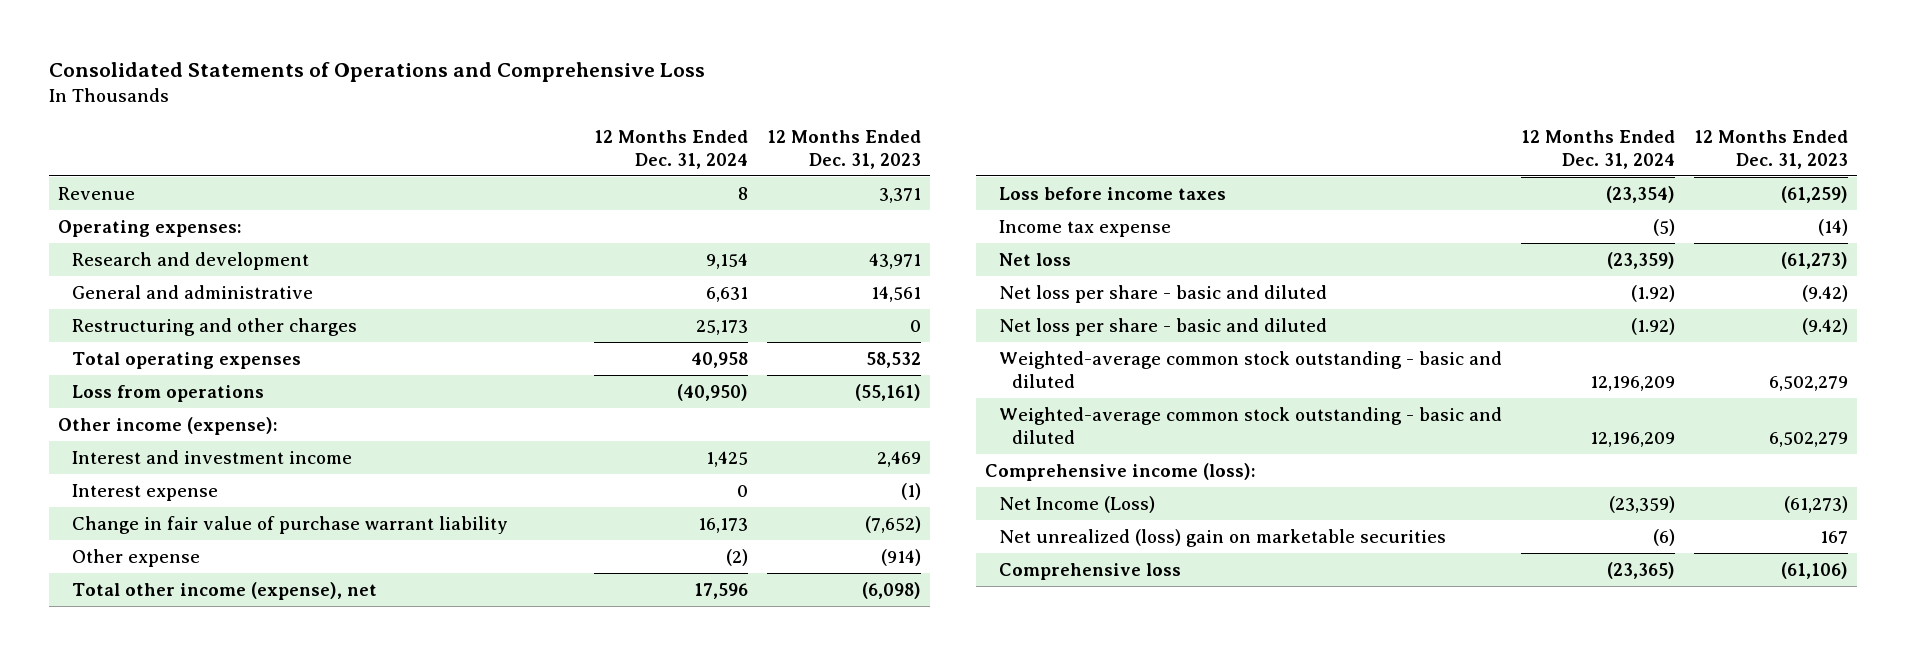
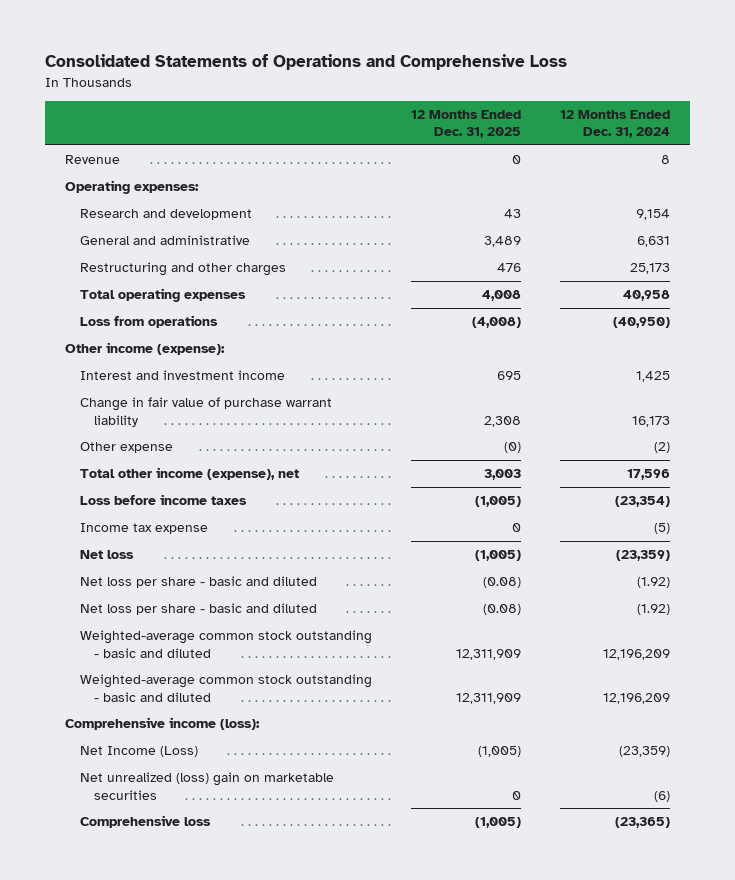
- | 12 Months Ended Dec. 31, 2024 | 12 Months Ended Dec. 31, 2023
+ | 12 Months Ended Dec. 31, 2025 | 12 Months Ended Dec. 31, 2024
- Interest expense | 0 | (1)

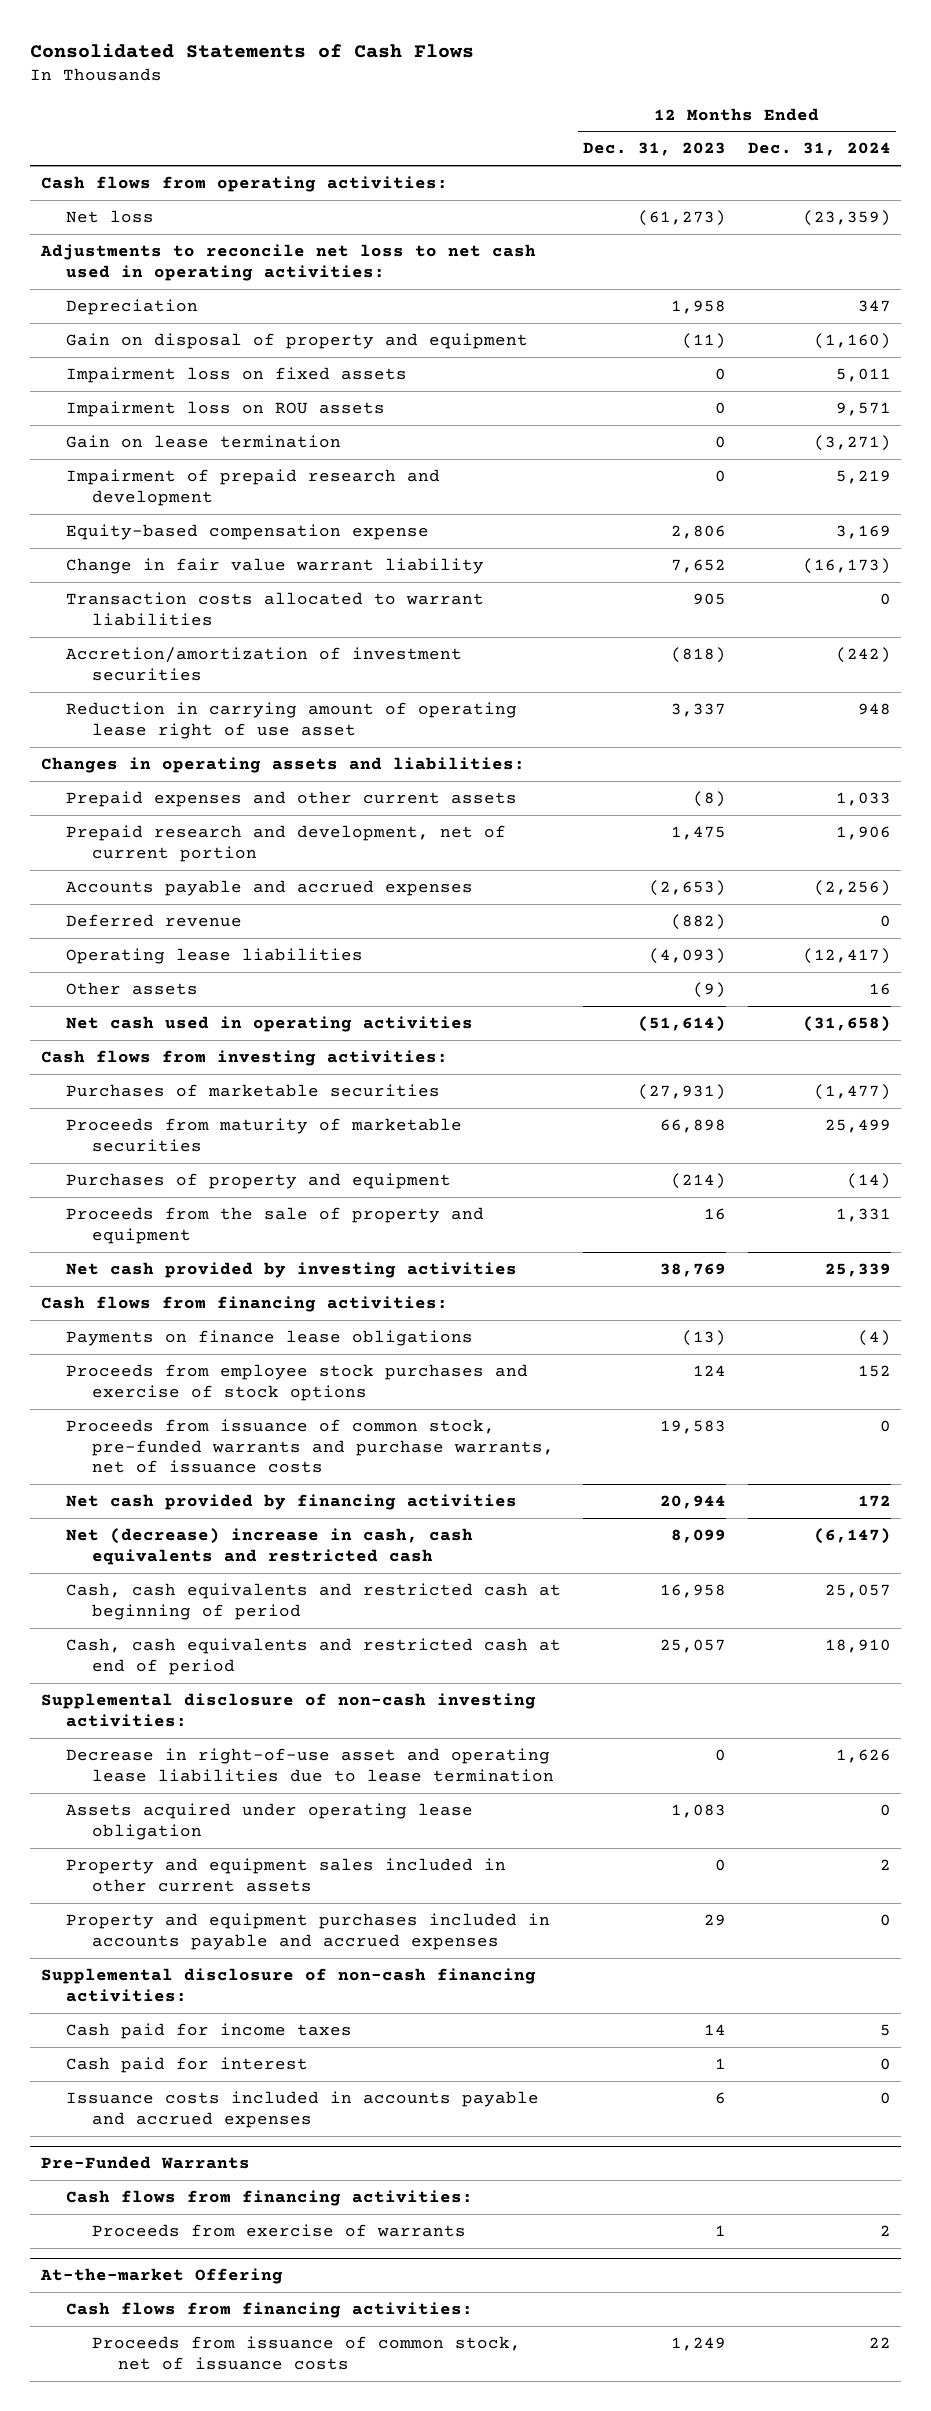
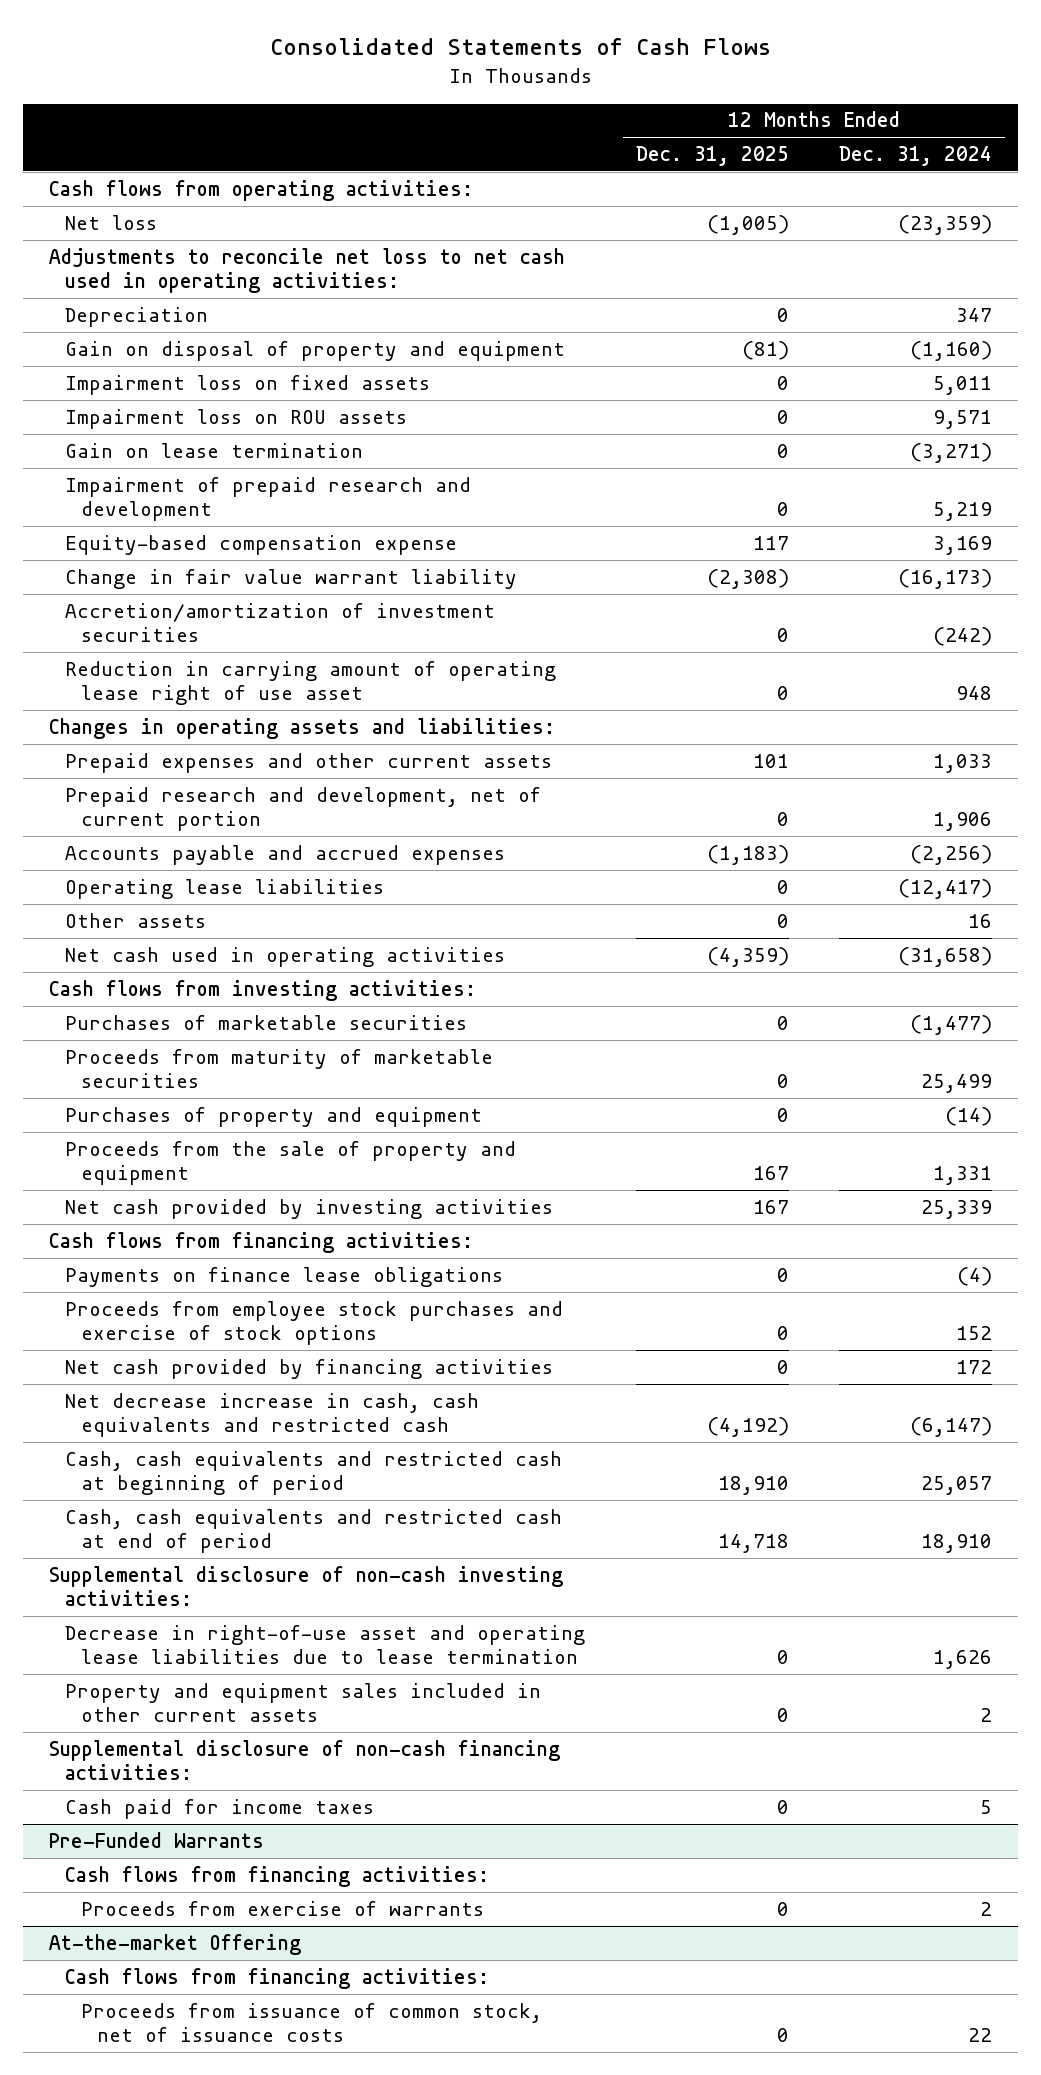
- | 12 Months Ended Dec. 31, 2023 | 12 Months Ended Dec. 31, 2024
+ | 12 Months Ended Dec. 31, 2025 | 12 Months Ended Dec. 31, 2024
- Transaction costs allocated to warrant liabilities | 905 | 0
- Deferred revenue | (882) | 0
- Proceeds from issuance of common stock, pre-funded warrants and purchase warrants, net of issuance costs | 19,583 | 0
- Net (decrease) increase in cash, cash equivalents and restricted cash | 8,099 | (6,147)
+ Net decrease increase in cash, cash equivalents and restricted cash | (4,192) | (6,147)
- Assets acquired under operating lease obligation | 1,083 | 0
- Property and equipment purchases included in accounts payable and accrued expenses | 29 | 0
- Cash paid for interest | 1 | 0
- Issuance costs included in accounts payable and accrued expenses | 6 | 0

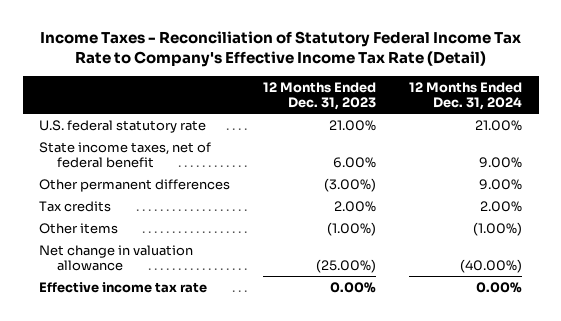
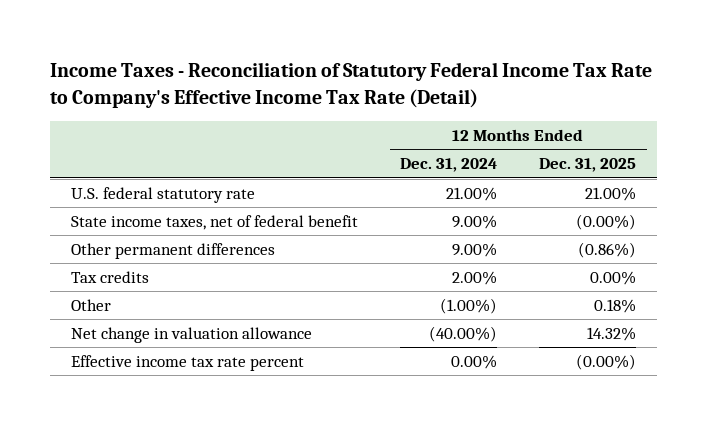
- | 12 Months Ended Dec. 31, 2023 | 12 Months Ended Dec. 31, 2024
+ | 12 Months Ended Dec. 31, 2024 | 12 Months Ended Dec. 31, 2025
- Other items | (1.00%) | (1.00%)
+ Other | (1.00%) | 0.18%
- Effective income tax rate | 0.00% | 0.00%
+ Effective income tax rate percent | 0.00% | (0.00%)

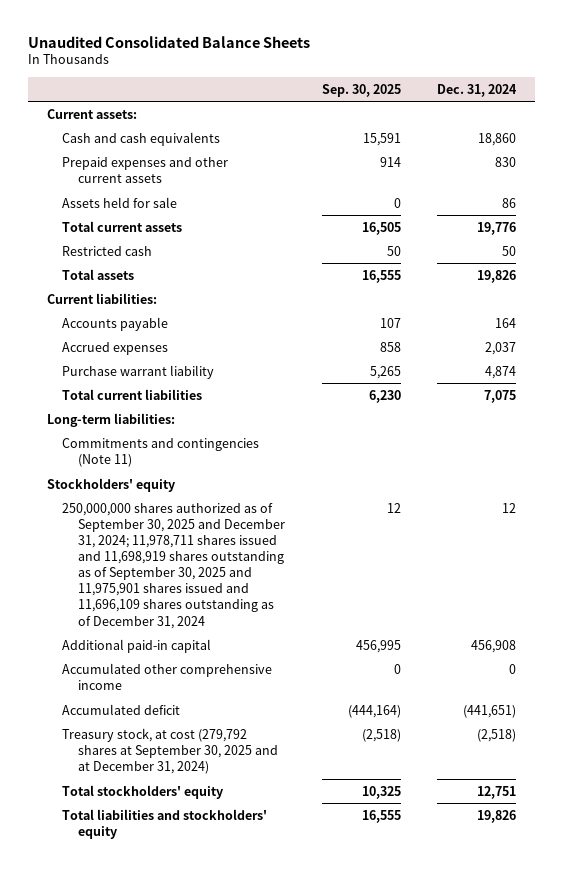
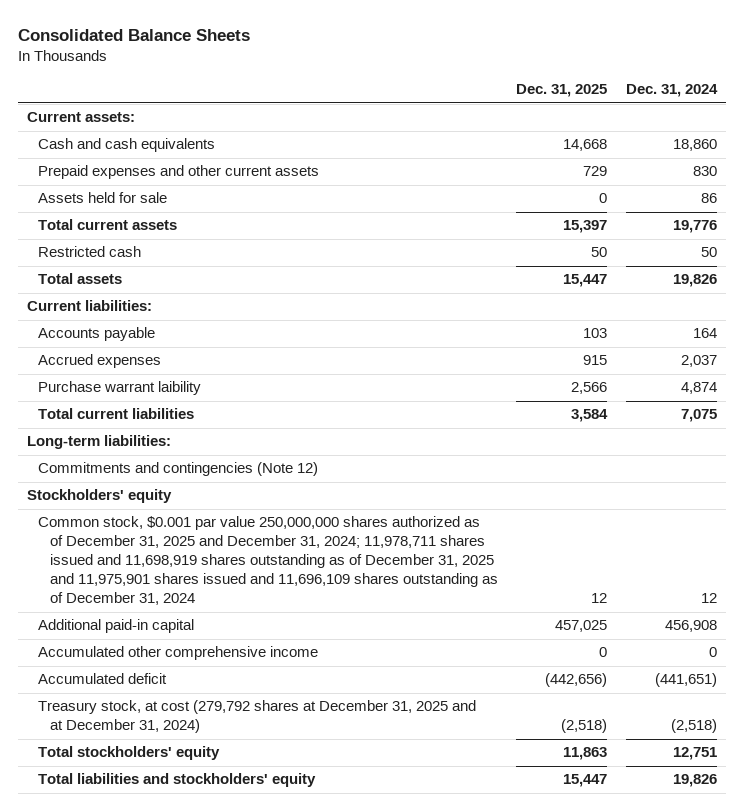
- Unaudited Consolidated Balance Sheets
+ Consolidated Balance Sheets
- | Sep. 30, 2025 | Dec. 31, 2024
+ | Dec. 31, 2025 | Dec. 31, 2024
- Purchase warrant liability | 5,265 | 4,874
+ Purchase warrant laibility | 2,566 | 4,874
- Commitments and contingencies (Note 11)
+ Commitments and contingencies (Note 12)
- 250,000,000 shares authorized as of September 30, 2025 and December 31, 2024; 11,978,711 shares issued and 11,698,919 shares outstanding as of September 30, 2025 and 11,975,901 shares issued and 11,696,109 shares outstanding as of December 31, 2024 | 12 | 12
+ Common stock, $0.001 par value 250,000,000 shares authorized as of December 31, 2025 and December 31, 2024; 11,978,711 shares issued and 11,698,919 shares outstanding as of December 31, 2025 and 11,975,901 shares issued and 11,696,109 shares outstanding as of December 31, 2024 | 12 | 12
- Treasury stock, at cost (279,792 shares at September 30, 2025 and at December 31, 2024) | (2,518) | (2,518)
+ Treasury stock, at cost (279,792 shares at December 31, 2025 and at December 31, 2024) | (2,518) | (2,518)

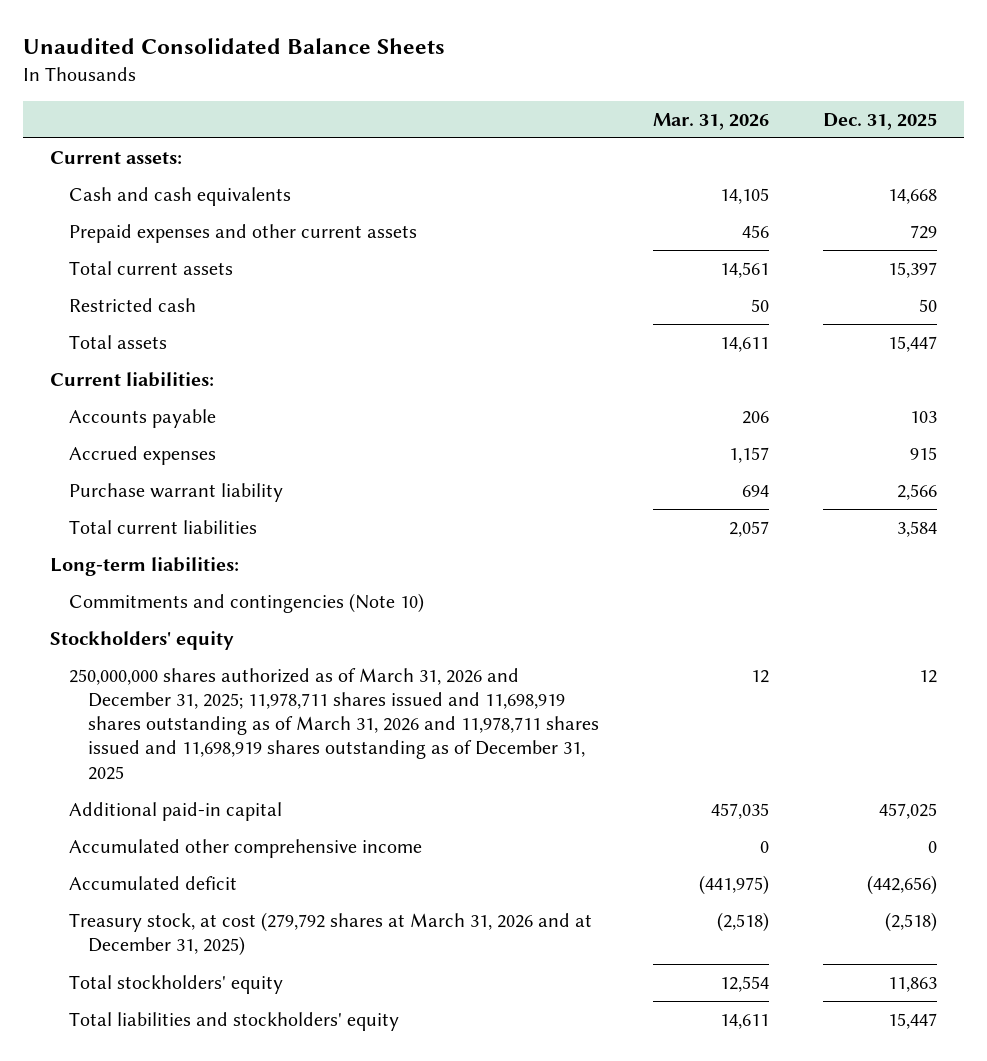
- Consolidated Balance Sheets
+ Unaudited Consolidated Balance Sheets
- | Dec. 31, 2025 | Dec. 31, 2024
+ | Mar. 31, 2026 | Dec. 31, 2025
- Assets held for sale | 0 | 86
- Purchase warrant laibility | 2,566 | 4,874
+ Purchase warrant liability | 694 | 2,566
- Commitments and contingencies (Note 12)
+ Commitments and contingencies (Note 10)
- Common stock, $0.001 par value 250,000,000 shares authorized as of December 31, 2025 and December 31, 2024; 11,978,711 shares issued and 11,698,919 shares outstanding as of December 31, 2025 and 11,975,901 shares issued and 11,696,109 shares outstanding as of December 31, 2024 | 12 | 12
+ 250,000,000 shares authorized as of March 31, 2026 and December 31, 2025; 11,978,711 shares issued and 11,698,919 shares outstanding as of March 31, 2026 and 11,978,711 shares issued and 11,698,919 shares outstanding as of December 31, 2025 | 12 | 12
- Treasury stock, at cost (279,792 shares at December 31, 2025 and at December 31, 2024) | (2,518) | (2,518)
+ Treasury stock, at cost (279,792 shares at March 31, 2026 and at December 31, 2025) | (2,518) | (2,518)

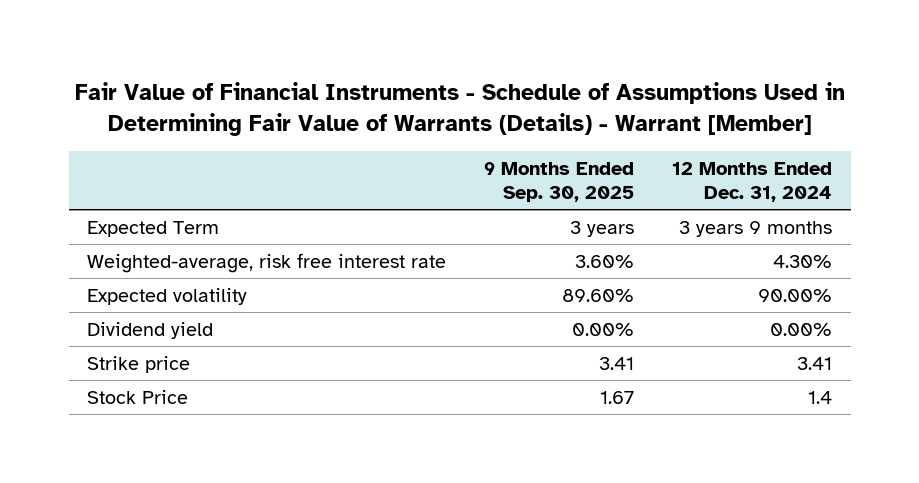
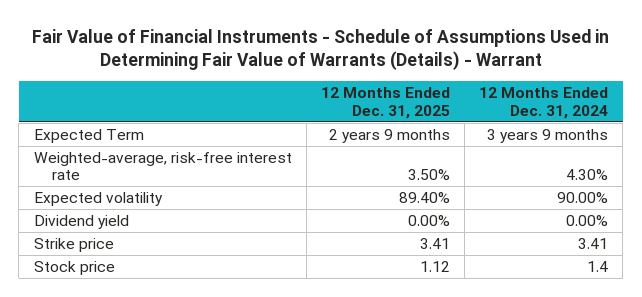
- Fair Value of Financial Instruments - Schedule of Assumptions Used in Determining Fair Value of Warrants (Details) - Warrant [Member]
+ Fair Value of Financial Instruments - Schedule of Assumptions Used in Determining Fair Value of Warrants (Details) - Warrant
- | 9 Months Ended Sep. 30, 2025 | 12 Months Ended Dec. 31, 2024
+ | 12 Months Ended Dec. 31, 2025 | 12 Months Ended Dec. 31, 2024
- Weighted-average, risk free interest rate | 3.60% | 4.30%
+ Weighted-average, risk-free interest rate | 3.50% | 4.30%
- Stock Price | 1.67 | 1.4
+ Stock price | 1.12 | 1.4

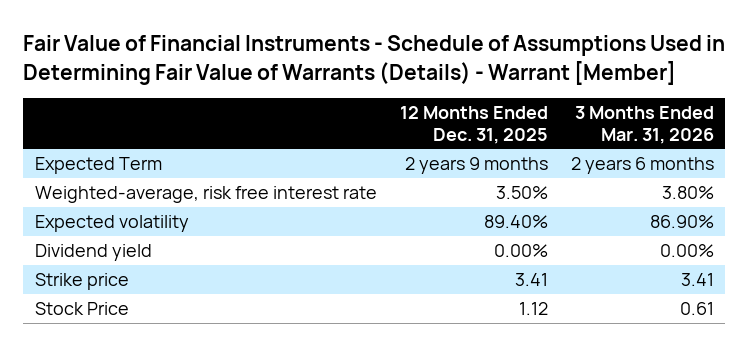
- Fair Value of Financial Instruments - Schedule of Assumptions Used in Determining Fair Value of Warrants (Details) - Warrant
+ Fair Value of Financial Instruments - Schedule of Assumptions Used in Determining Fair Value of Warrants (Details) - Warrant [Member]
- | 12 Months Ended Dec. 31, 2025 | 12 Months Ended Dec. 31, 2024
+ | 12 Months Ended Dec. 31, 2025 | 3 Months Ended Mar. 31, 2026
- Weighted-average, risk-free interest rate | 3.50% | 4.30%
+ Weighted-average, risk free interest rate | 3.50% | 3.80%
- Stock price | 1.12 | 1.4
+ Stock Price | 1.12 | 0.61

